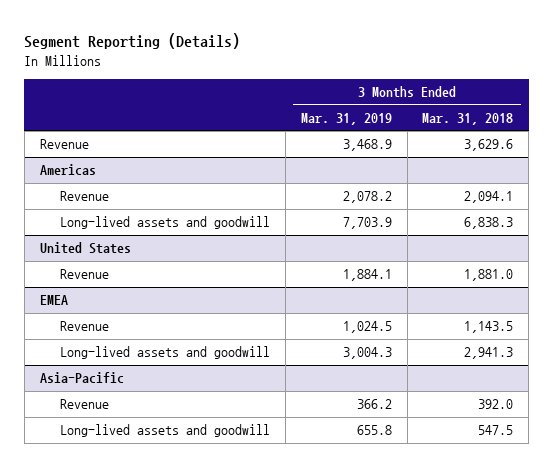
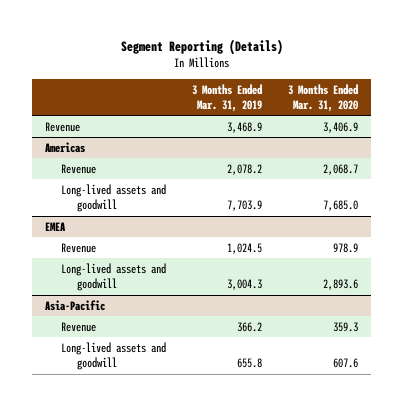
- | 3 Months Ended Mar. 31, 2019 | 3 Months Ended Mar. 31, 2018
+ | 3 Months Ended Mar. 31, 2019 | 3 Months Ended Mar. 31, 2020
- United States
- Revenue | 1,884.1 | 1,881.0

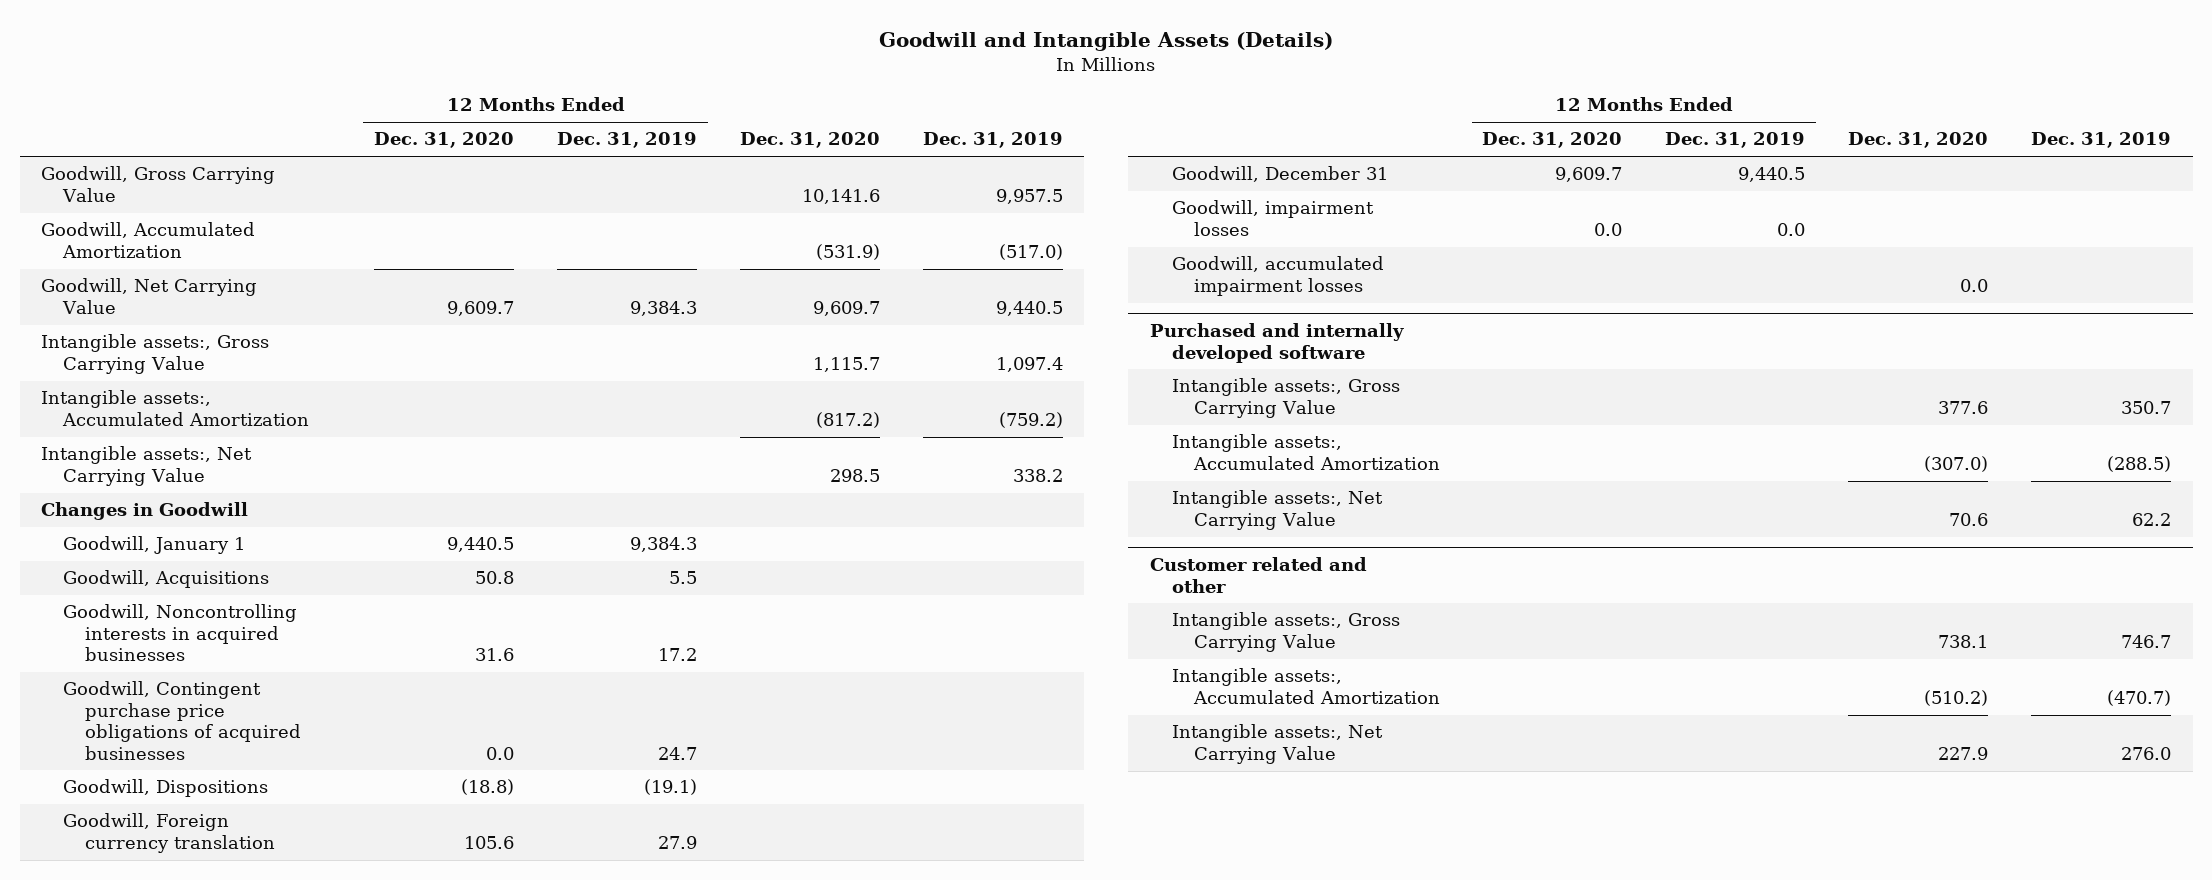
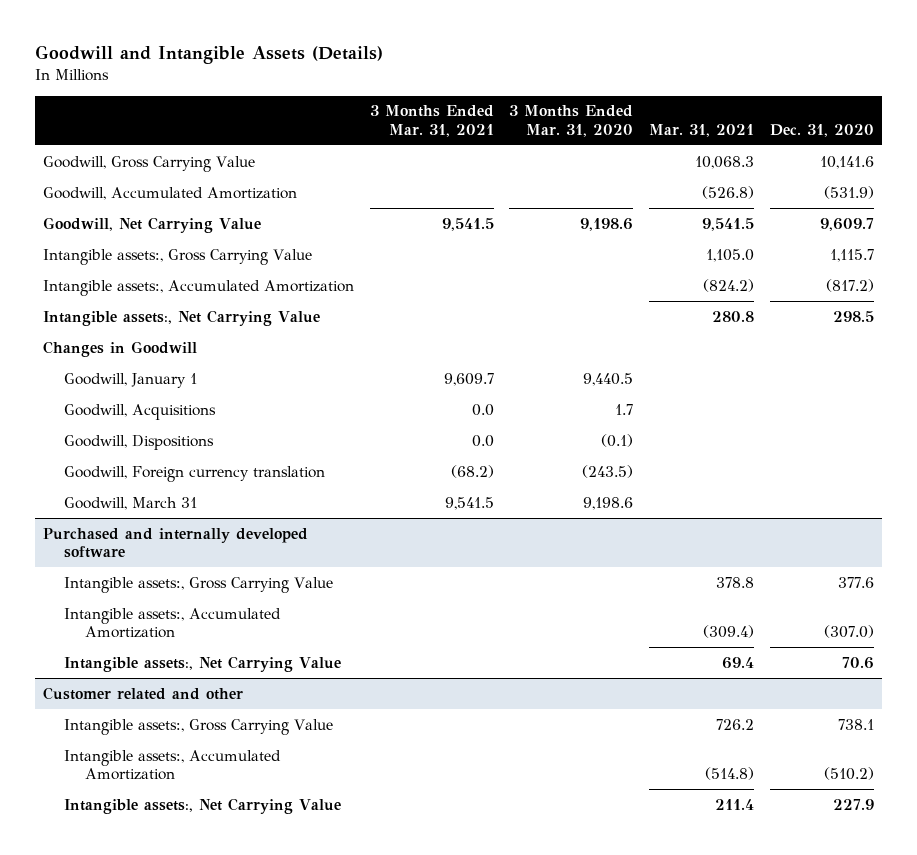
- | 12 Months Ended Dec. 31, 2020 | 12 Months Ended Dec. 31, 2019 | Dec. 31, 2020 | Dec. 31, 2019
+ | 3 Months Ended Mar. 31, 2021 | 3 Months Ended Mar. 31, 2020 | Mar. 31, 2021 | Dec. 31, 2020
- Goodwill, Noncontrolling interests in acquired businesses | 31.6 | 17.2 | |
- Goodwill, Contingent purchase price obligations of acquired businesses | 0.0 | 24.7 | |
- Goodwill, December 31 | 9,609.7 | 9,440.5 | |
- Goodwill, impairment losses | 0.0 | 0.0 | |
- Goodwill, accumulated impairment losses | | | 0.0 |
+ Goodwill, March 31 | 9,541.5 | 9,198.6 | |

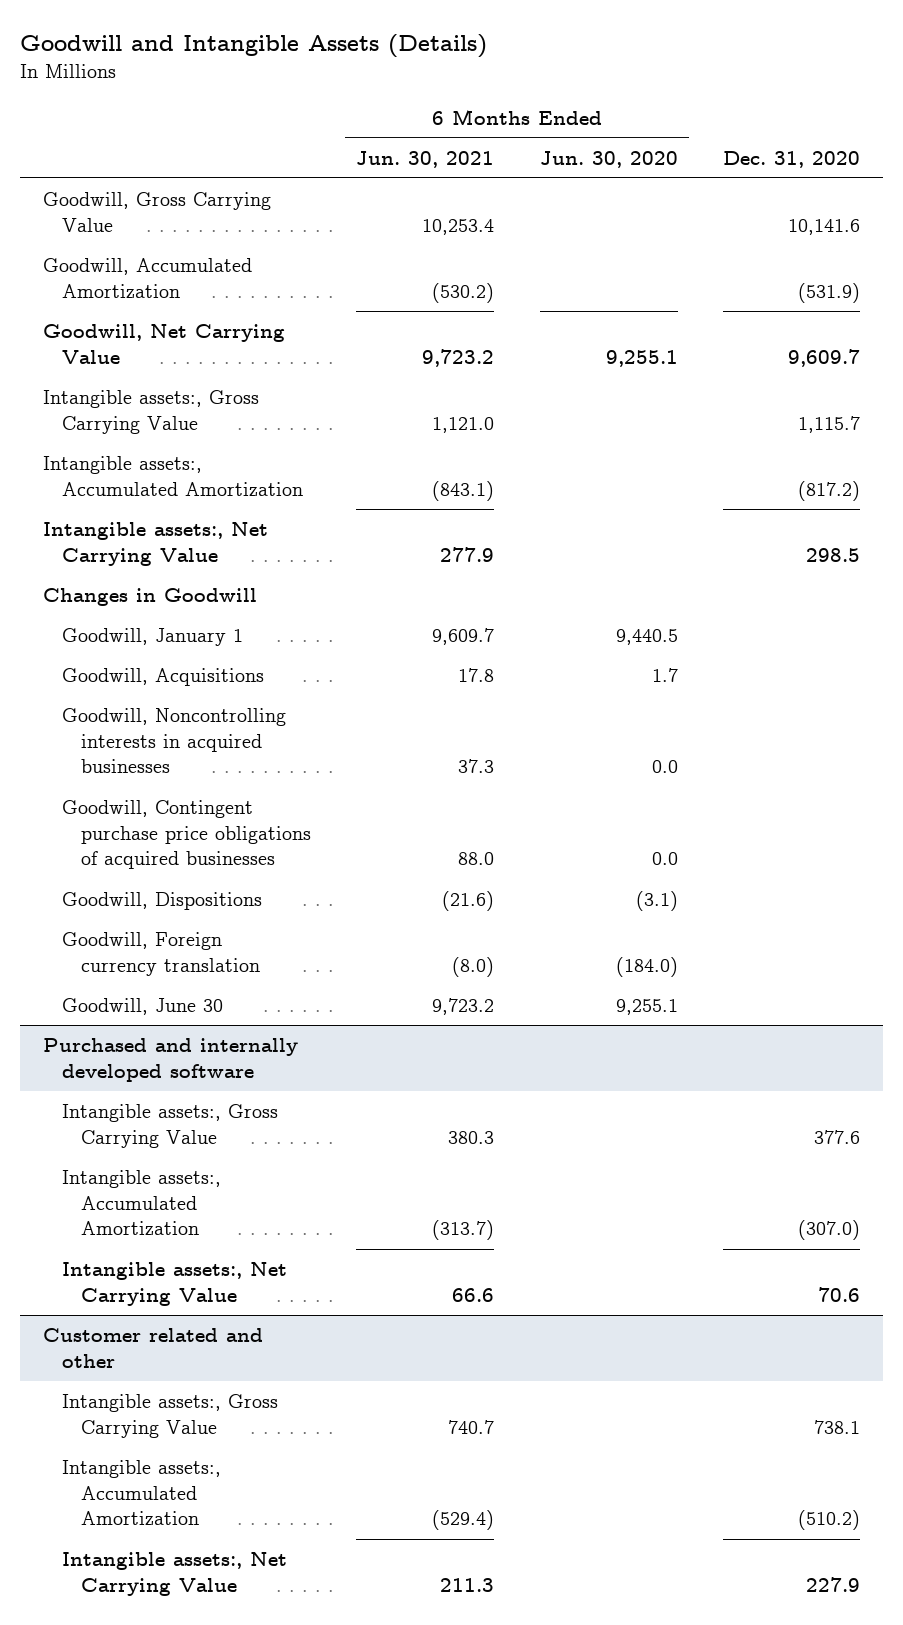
- | 3 Months Ended Mar. 31, 2021 | 3 Months Ended Mar. 31, 2020 | Mar. 31, 2021 | Dec. 31, 2020
+ | 6 Months Ended Jun. 30, 2021 | 6 Months Ended Jun. 30, 2020 | Dec. 31, 2020
+ Goodwill, Noncontrolling interests in acquired businesses | 37.3 | 0.0 |
+ Goodwill, Contingent purchase price obligations of acquired businesses | 88.0 | 0.0 |
- Goodwill, March 31 | 9,541.5 | 9,198.6 | |
+ Goodwill, June 30 | 9,723.2 | 9,255.1 |

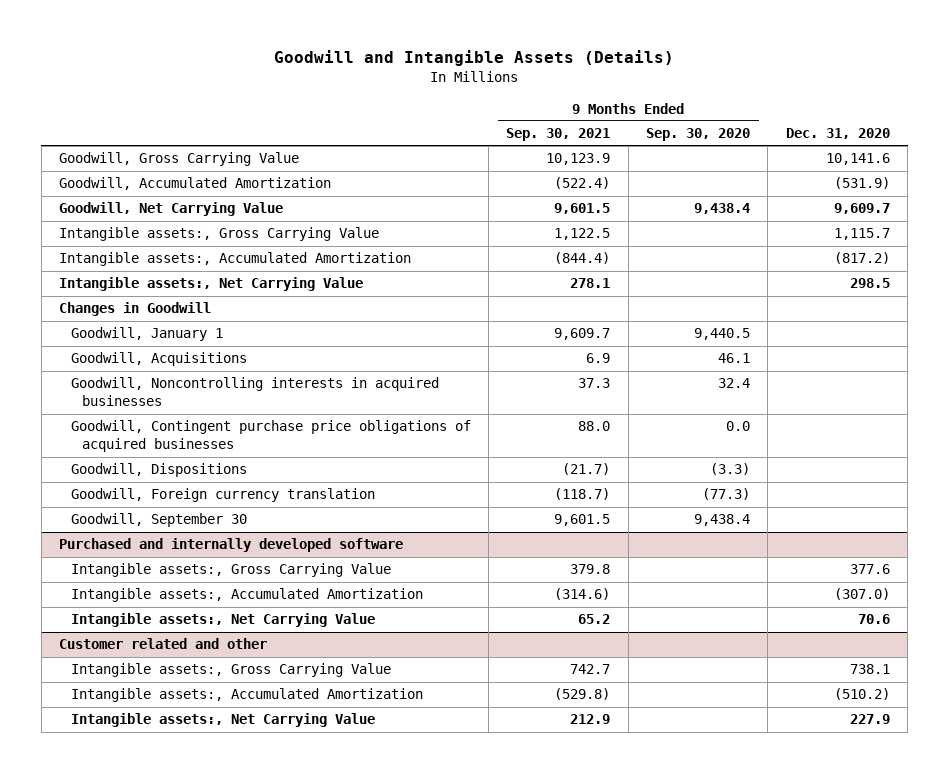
- | 6 Months Ended Jun. 30, 2021 | 6 Months Ended Jun. 30, 2020 | Dec. 31, 2020
+ | 9 Months Ended Sep. 30, 2021 | 9 Months Ended Sep. 30, 2020 | Dec. 31, 2020
- Goodwill, June 30 | 9,723.2 | 9,255.1 |
+ Goodwill, September 30 | 9,601.5 | 9,438.4 |

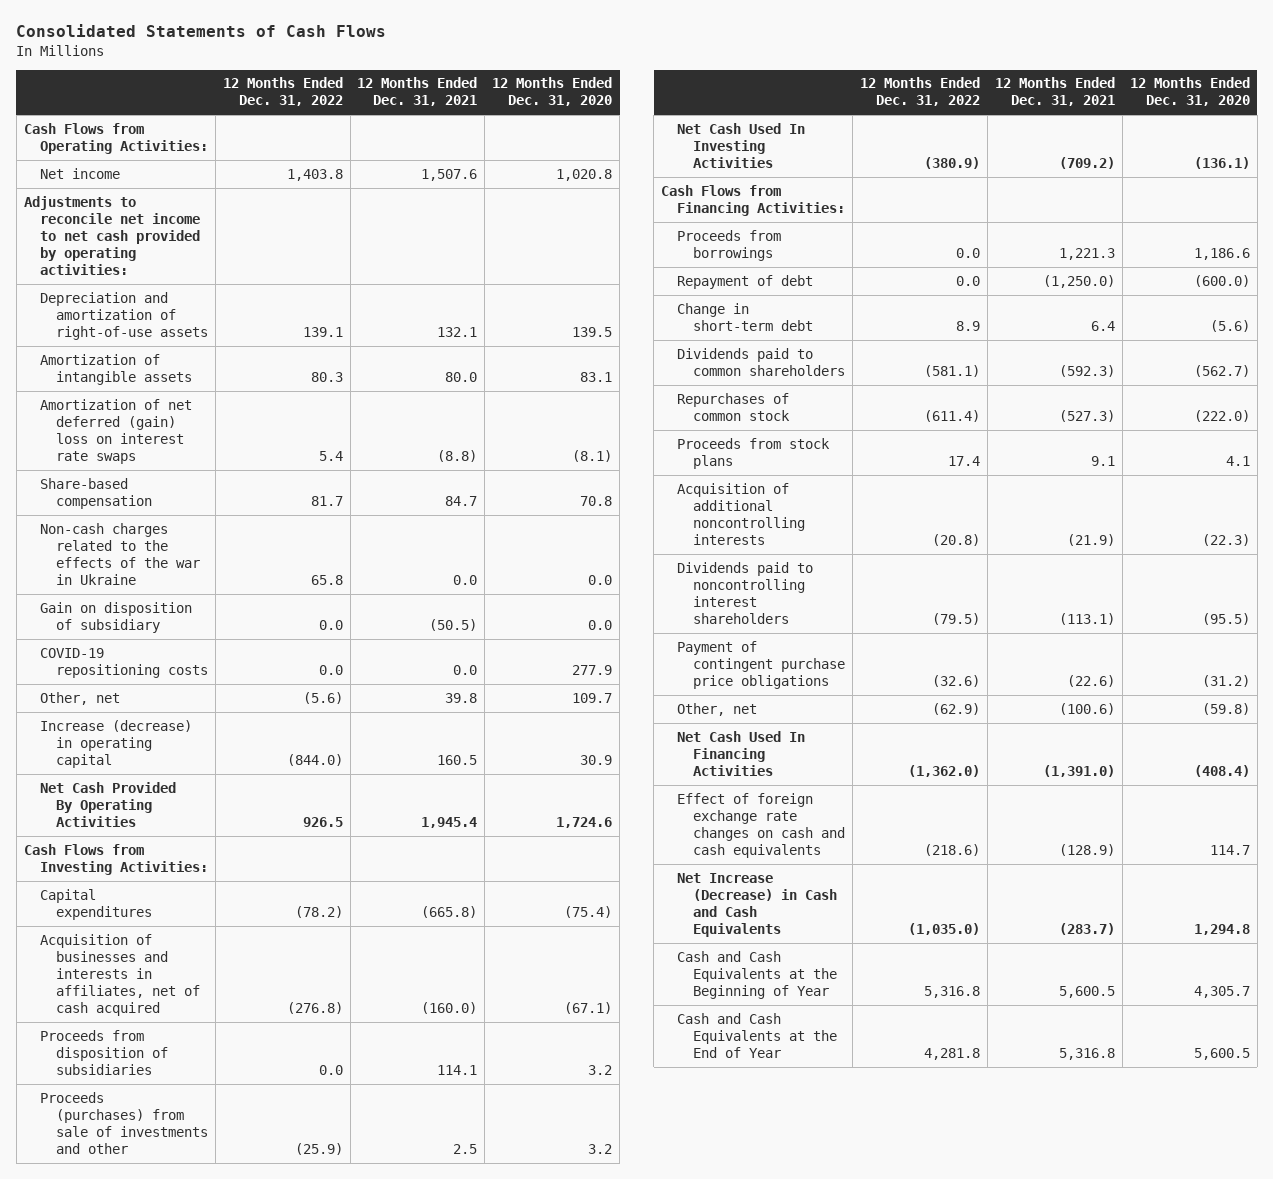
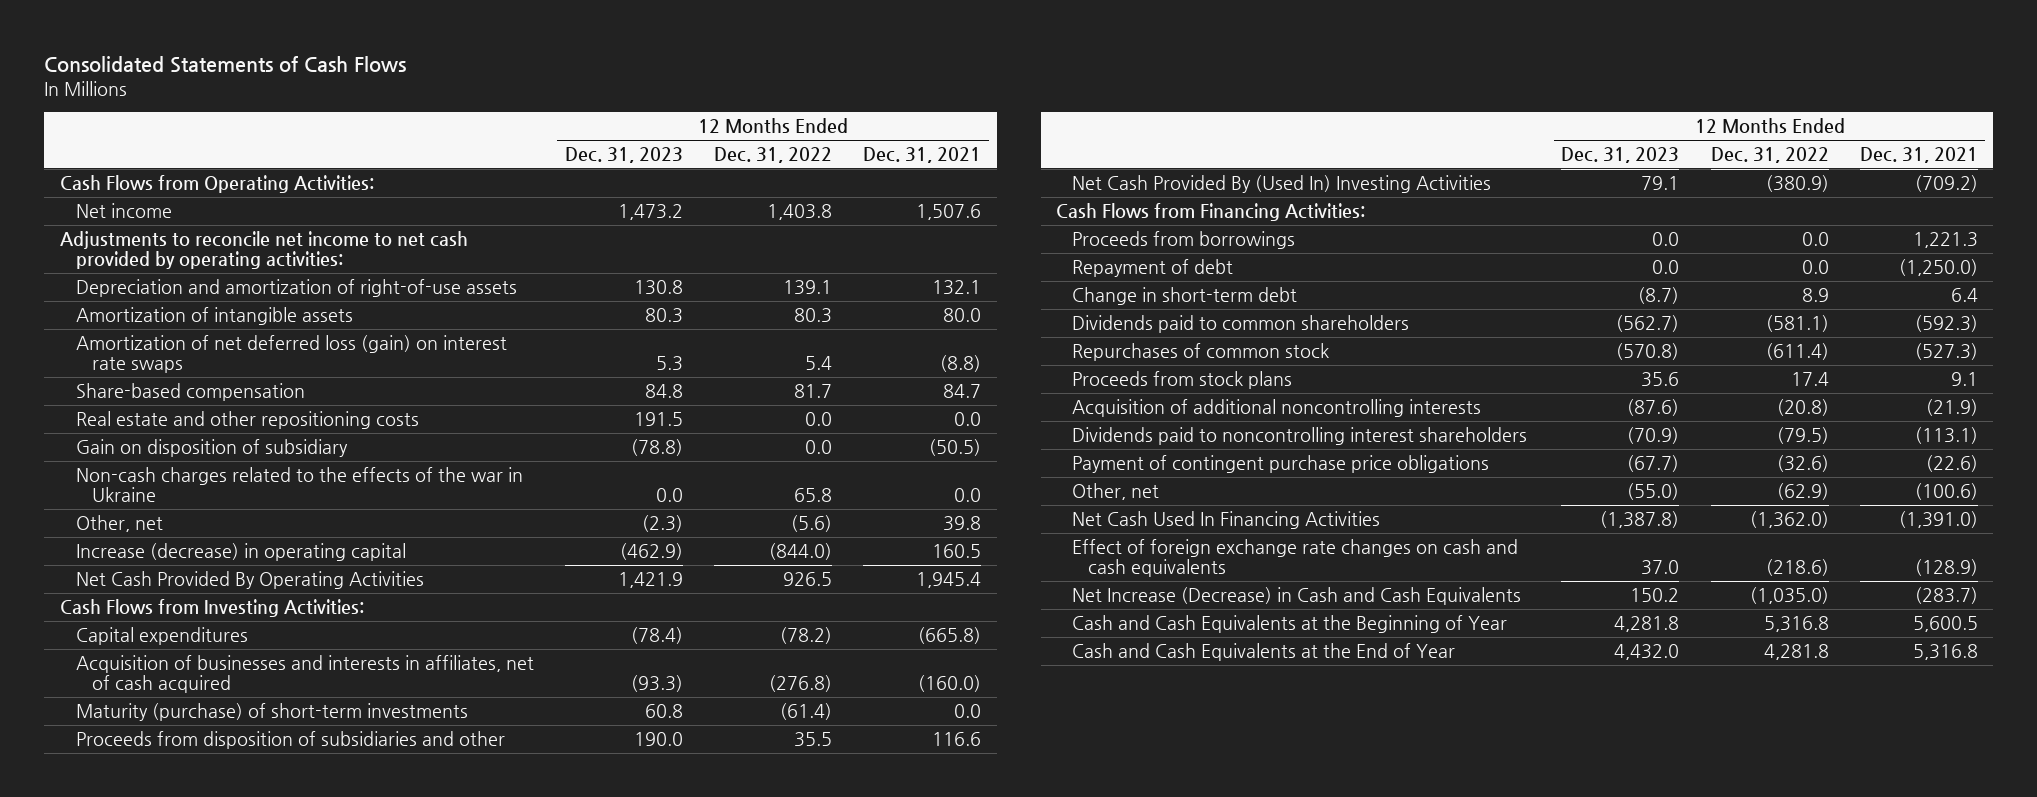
- | 12 Months Ended Dec. 31, 2022 | 12 Months Ended Dec. 31, 2021 | 12 Months Ended Dec. 31, 2020
+ | 12 Months Ended Dec. 31, 2023 | 12 Months Ended Dec. 31, 2022 | 12 Months Ended Dec. 31, 2021
- Amortization of net deferred (gain) loss on interest rate swaps | 5.4 | (8.8) | (8.1)
+ Amortization of net deferred loss (gain) on interest rate swaps | 5.3 | 5.4 | (8.8)
+ Real estate and other repositioning costs | 191.5 | 0.0 | 0.0
- COVID-19 repositioning costs | 0.0 | 0.0 | 277.9
moved down: Non-cash charges related to the effects of the war in Ukraine | 0.0 | 65.8 | 0.0
- Proceeds from disposition of subsidiaries | 0.0 | 114.1 | 3.2
- Proceeds (purchases) from sale of investments and other | (25.9) | 2.5 | 3.2
- Net Cash Used In Investing Activities | (380.9) | (709.2) | (136.1)
+ Maturity (purchase) of short-term investments | 60.8 | (61.4) | 0.0
+ Proceeds from disposition of subsidiaries and other | 190.0 | 35.5 | 116.6
+ Net Cash Provided By (Used In) Investing Activities | 79.1 | (380.9) | (709.2)

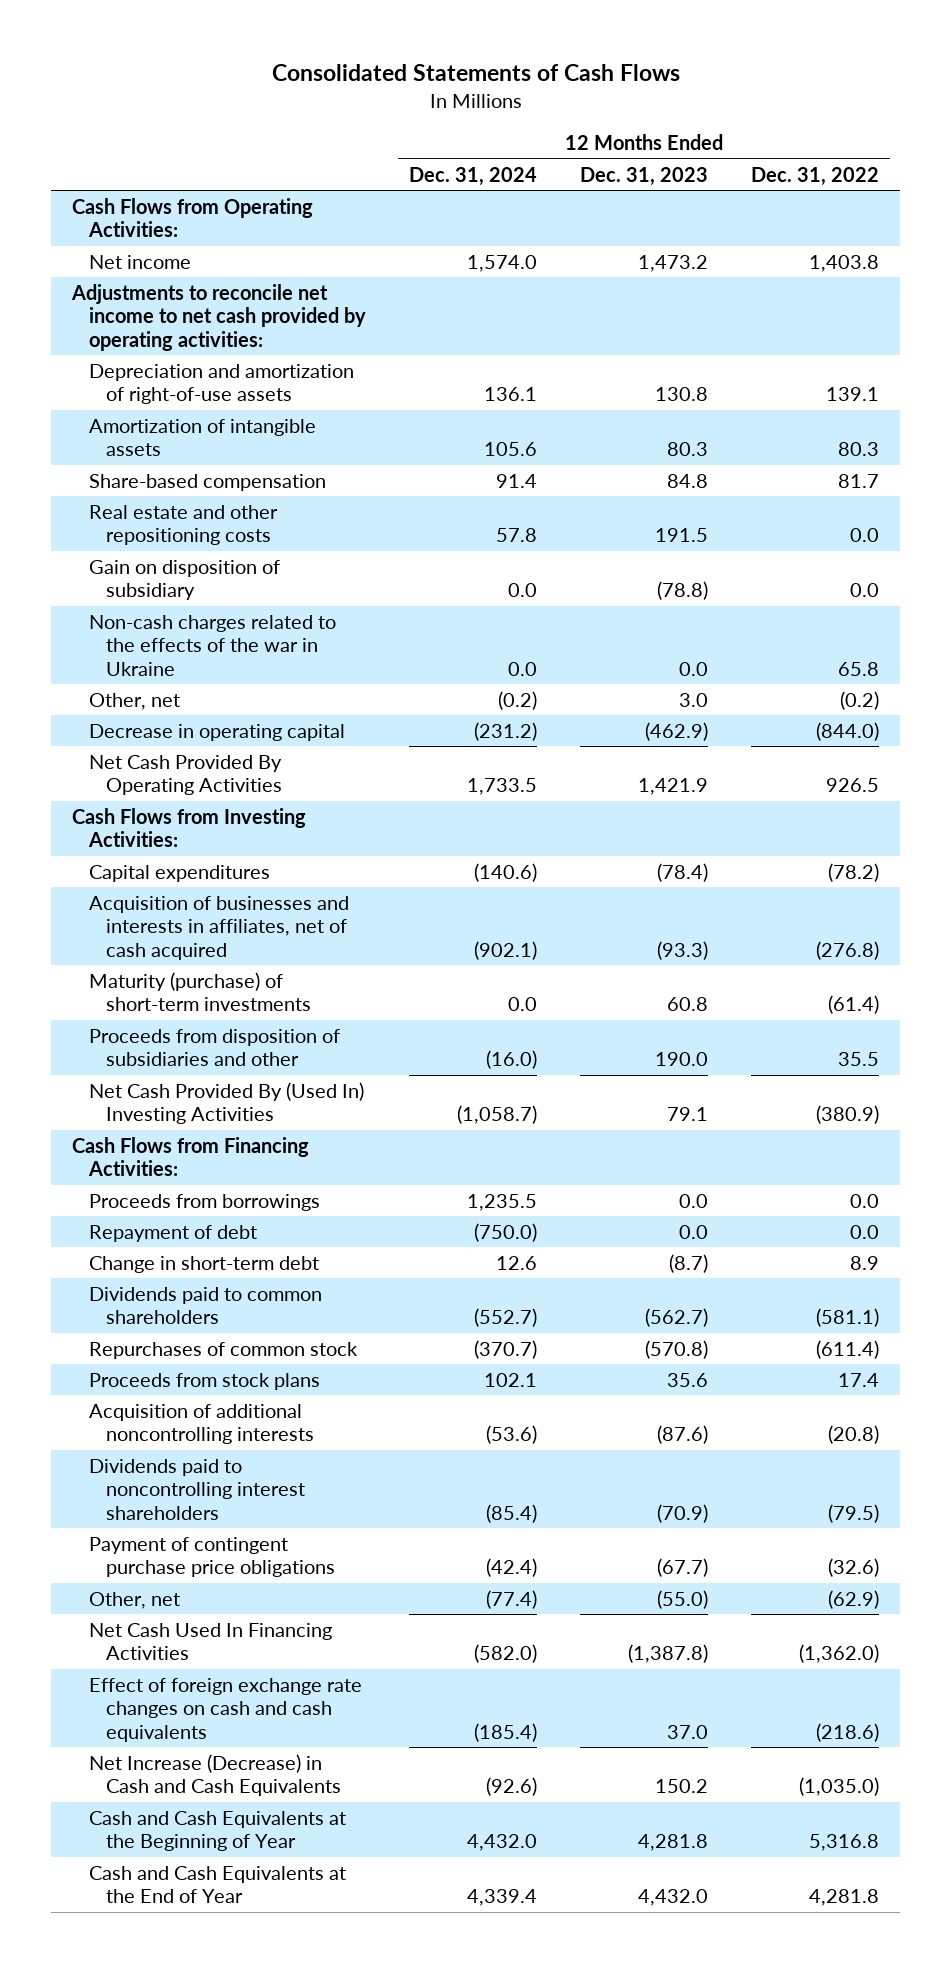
- | 12 Months Ended Dec. 31, 2023 | 12 Months Ended Dec. 31, 2022 | 12 Months Ended Dec. 31, 2021
+ | 12 Months Ended Dec. 31, 2024 | 12 Months Ended Dec. 31, 2023 | 12 Months Ended Dec. 31, 2022
- Amortization of net deferred loss (gain) on interest rate swaps | 5.3 | 5.4 | (8.8)
- Other, net | (2.3) | (5.6) | 39.8
- Increase (decrease) in operating capital | (462.9) | (844.0) | 160.5
+ Other, net | (0.2) | 3.0 | (0.2)
+ Decrease in operating capital | (231.2) | (462.9) | (844.0)

